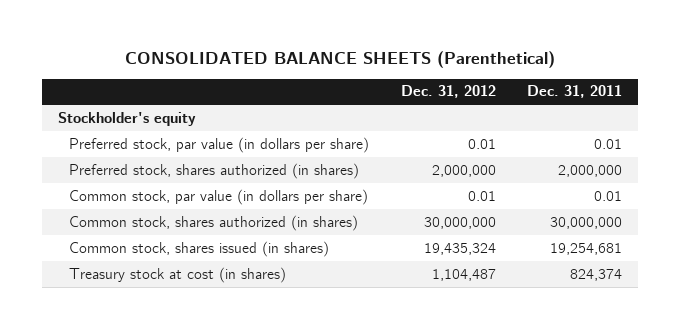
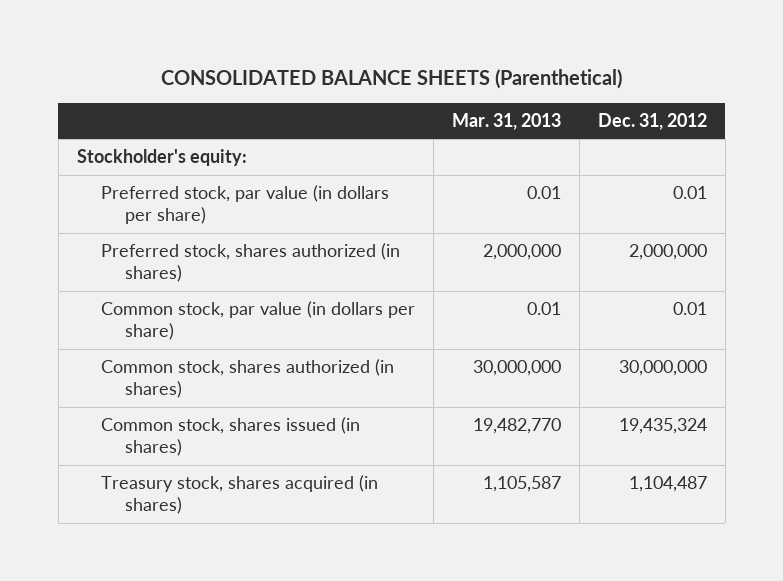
- | Dec. 31, 2012 | Dec. 31, 2011
+ | Mar. 31, 2013 | Dec. 31, 2012
- Stockholder's equity
+ Stockholder's equity:
- Treasury stock at cost (in shares) | 1,104,487 | 824,374
+ Treasury stock, shares acquired (in shares) | 1,105,587 | 1,104,487

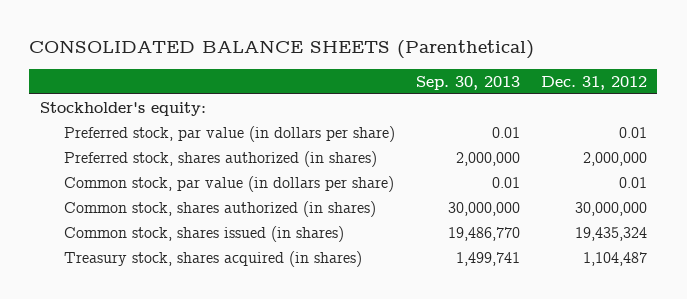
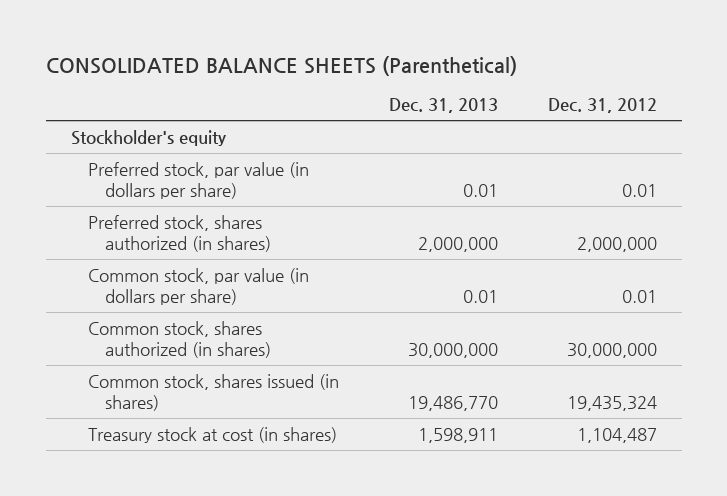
- | Sep. 30, 2013 | Dec. 31, 2012
+ | Dec. 31, 2013 | Dec. 31, 2012
- Stockholder's equity:
+ Stockholder's equity
- Treasury stock, shares acquired (in shares) | 1,499,741 | 1,104,487
+ Treasury stock at cost (in shares) | 1,598,911 | 1,104,487

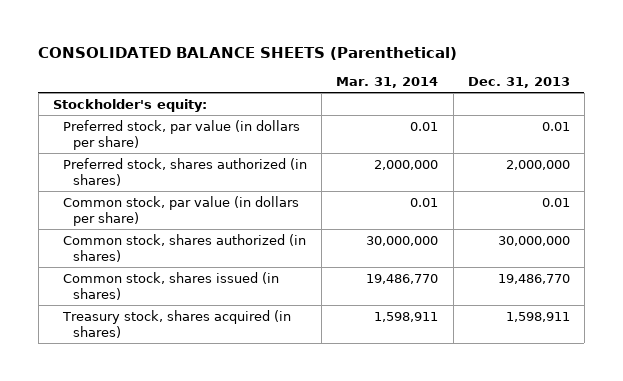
- | Dec. 31, 2013 | Dec. 31, 2012
+ | Mar. 31, 2014 | Dec. 31, 2013
- Stockholder's equity
+ Stockholder's equity:
- Treasury stock at cost (in shares) | 1,598,911 | 1,104,487
+ Treasury stock, shares acquired (in shares) | 1,598,911 | 1,598,911

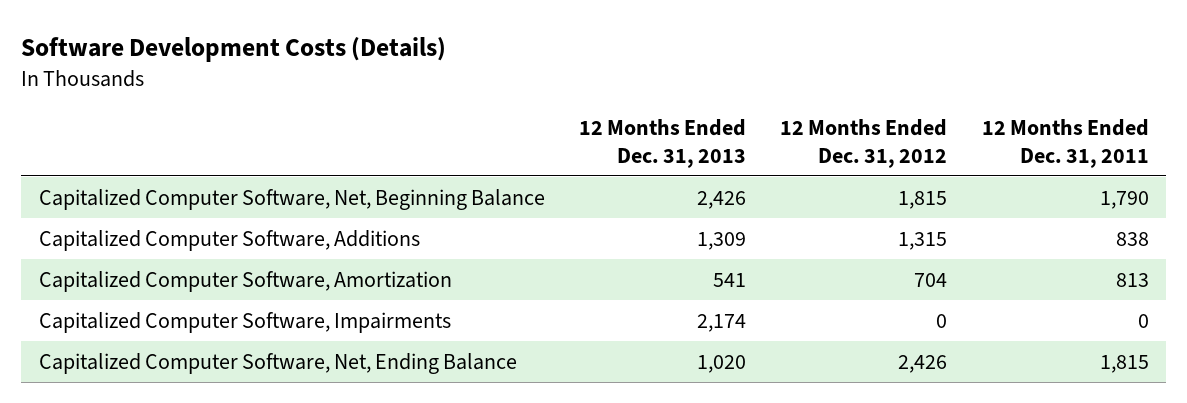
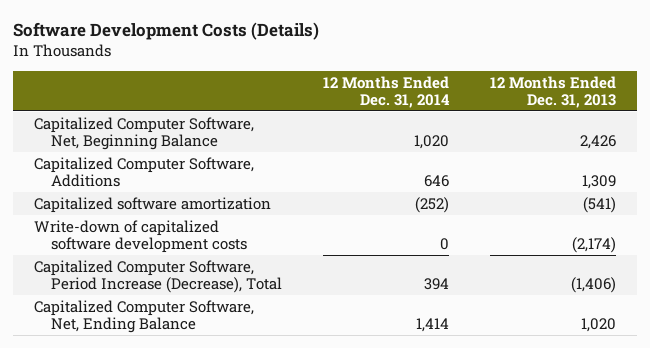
- | 12 Months Ended Dec. 31, 2013 | 12 Months Ended Dec. 31, 2012 | 12 Months Ended Dec. 31, 2011
+ | 12 Months Ended Dec. 31, 2014 | 12 Months Ended Dec. 31, 2013
- Capitalized Computer Software, Amortization | 541 | 704 | 813
- Capitalized Computer Software, Impairments | 2,174 | 0 | 0
+ Capitalized software amortization | (252) | (541)
+ Write-down of capitalized software development costs | 0 | (2,174)
+ Capitalized Computer Software, Period Increase (Decrease), Total | 394 | (1,406)

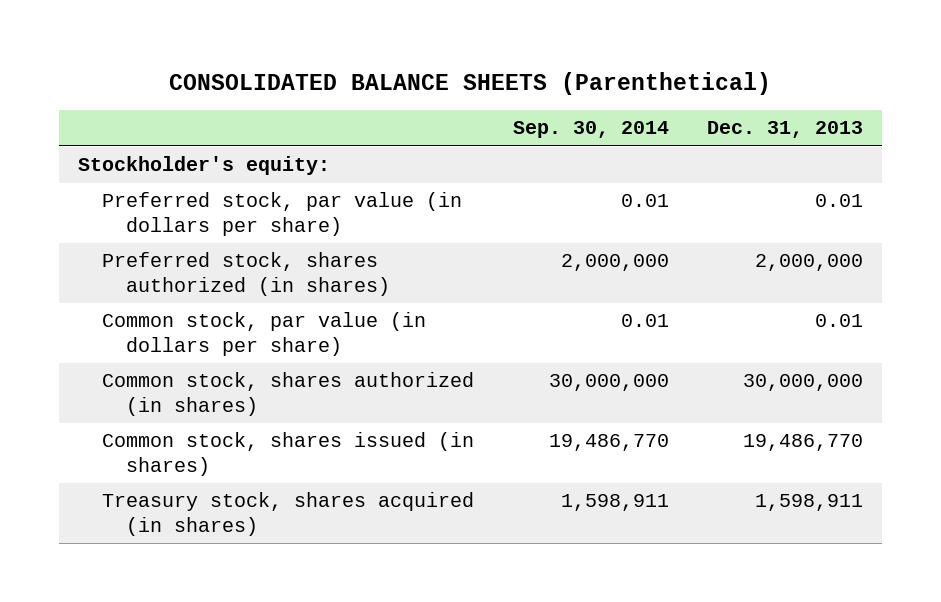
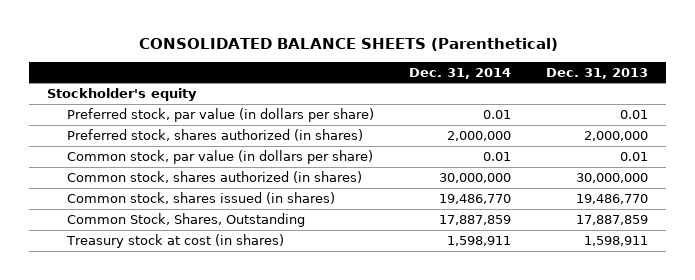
- | Sep. 30, 2014 | Dec. 31, 2013
+ | Dec. 31, 2014 | Dec. 31, 2013
- Stockholder's equity:
+ Stockholder's equity
- Treasury stock, shares acquired (in shares) | 1,598,911 | 1,598,911
+ Common Stock, Shares, Outstanding | 17,887,859 | 17,887,859
+ Treasury stock at cost (in shares) | 1,598,911 | 1,598,911

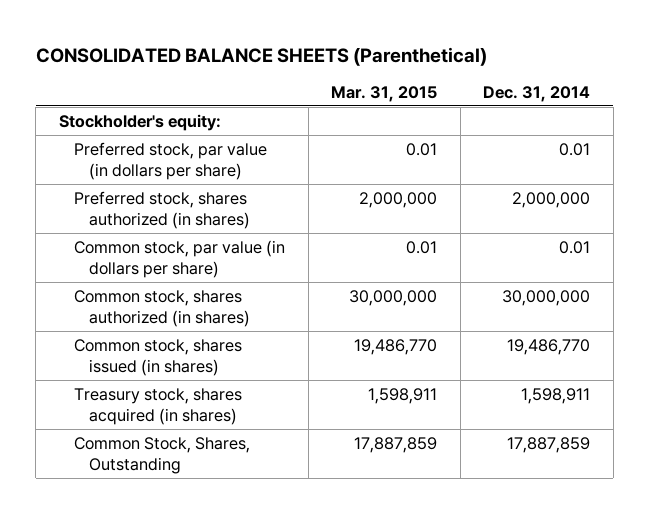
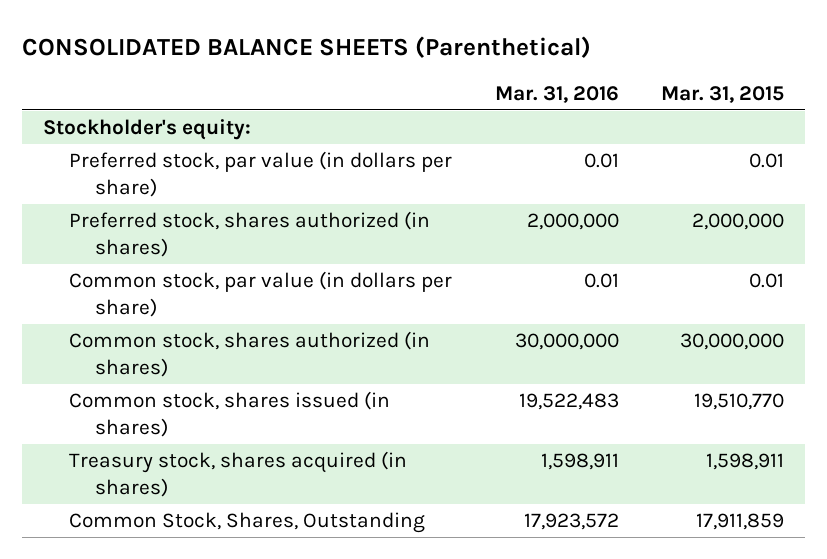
- | Mar. 31, 2015 | Dec. 31, 2014
+ | Mar. 31, 2016 | Mar. 31, 2015
- Common stock, shares issued (in shares) | 19,486,770 | 19,486,770
+ Common stock, shares issued (in shares) | 19,522,483 | 19,510,770
- Common Stock, Shares, Outstanding | 17,887,859 | 17,887,859
+ Common Stock, Shares, Outstanding | 17,923,572 | 17,911,859

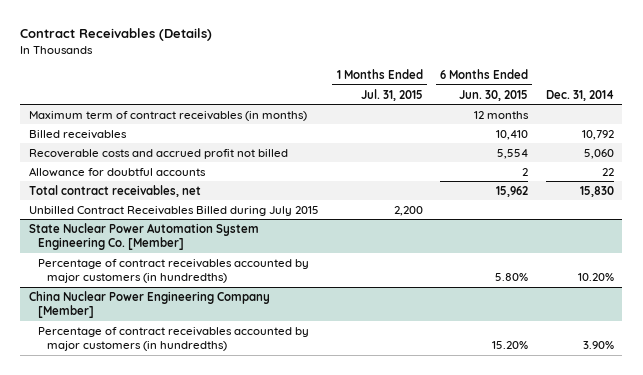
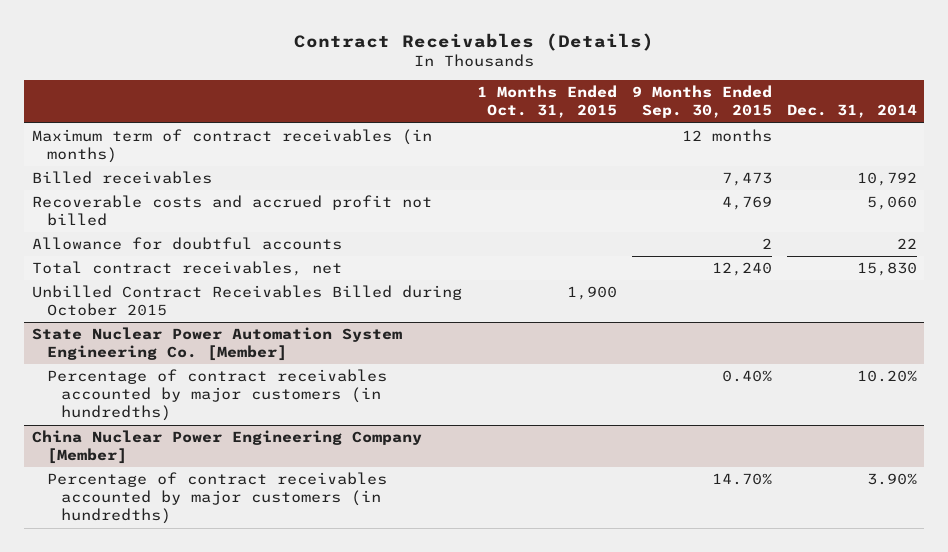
- | 1 Months Ended Jul. 31, 2015 | 6 Months Ended Jun. 30, 2015 | Dec. 31, 2014
+ | 1 Months Ended Oct. 31, 2015 | 9 Months Ended Sep. 30, 2015 | Dec. 31, 2014
- Unbilled Contract Receivables Billed during July 2015 | 2,200 | |
+ Unbilled Contract Receivables Billed during October 2015 | 1,900 | |

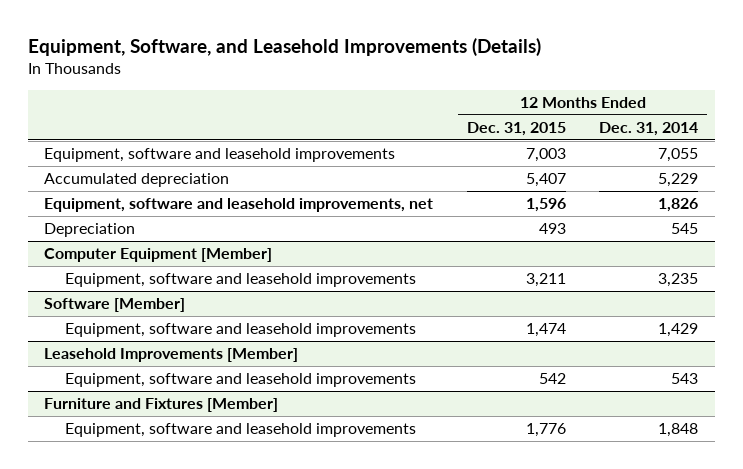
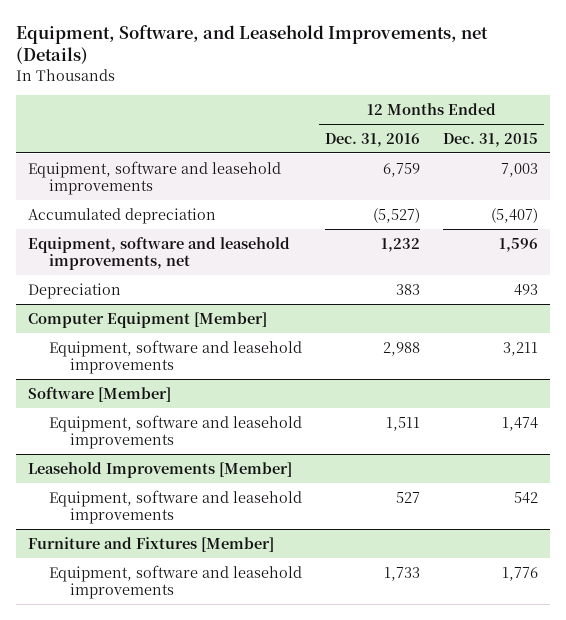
- Equipment, Software, and Leasehold Improvements (Details)
+ Equipment, Software, and Leasehold Improvements, net (Details)
- | 12 Months Ended Dec. 31, 2015 | 12 Months Ended Dec. 31, 2014
+ | 12 Months Ended Dec. 31, 2016 | 12 Months Ended Dec. 31, 2015
- Accumulated depreciation | 5,407 | 5,229
+ Accumulated depreciation | (5,527) | (5,407)

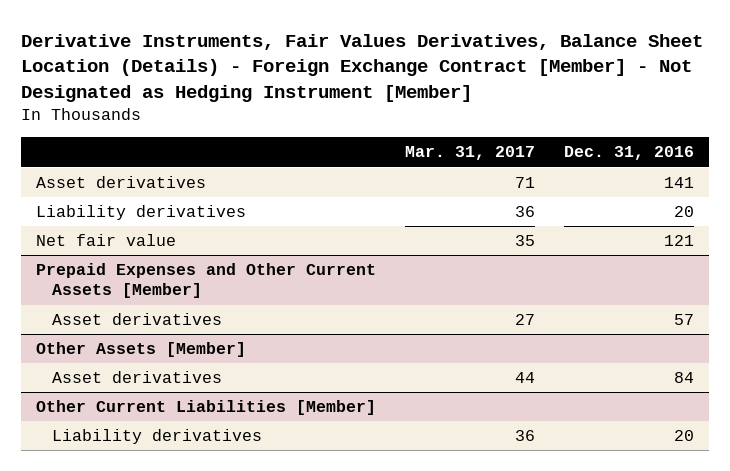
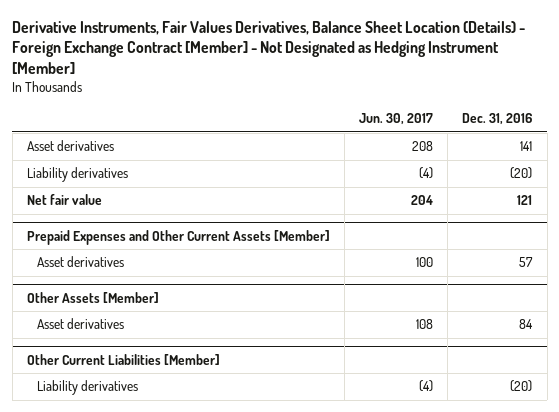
- | Mar. 31, 2017 | Dec. 31, 2016
+ | Jun. 30, 2017 | Dec. 31, 2016
- Liability derivatives | 36 | 20
+ Liability derivatives | (4) | (20)
@ Other Current Liabilities [Member]
- Liability derivatives | 36 | 20
+ Liability derivatives | (4) | (20)

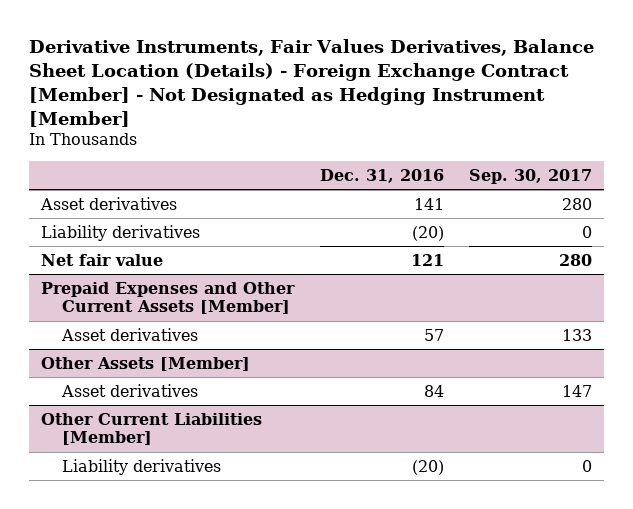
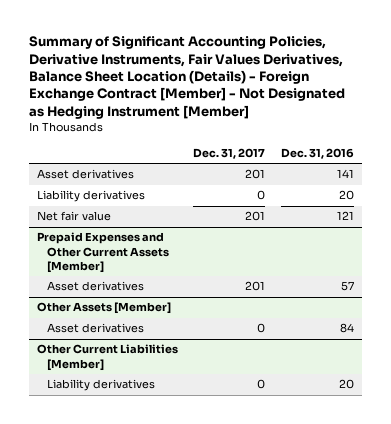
- Derivative Instruments, Fair Values Derivatives, Balance Sheet Location (Details) - Foreign Exchange Contract [Member] - Not Designated as Hedging Instrument [Member]
+ Summary of Significant Accounting Policies, Derivative Instruments, Fair Values Derivatives, Balance Sheet Location (Details) - Foreign Exchange Contract [Member] - Not Designated as Hedging Instrument [Member]
- | Dec. 31, 2016 | Sep. 30, 2017
+ | Dec. 31, 2017 | Dec. 31, 2016
- Liability derivatives | (20) | 0
+ Liability derivatives | 0 | 20
@ Other Current Liabilities [Member]
- Liability derivatives | (20) | 0
+ Liability derivatives | 0 | 20

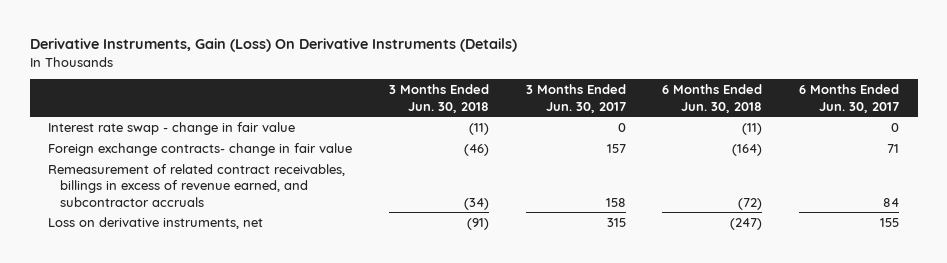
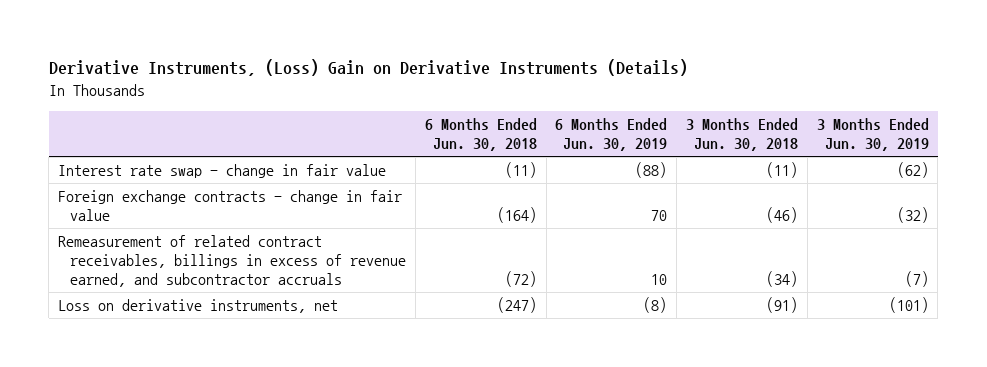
- Derivative Instruments, Gain (Loss) On Derivative Instruments (Details)
+ Derivative Instruments, (Loss) Gain on Derivative Instruments (Details)
- | 3 Months Ended Jun. 30, 2018 | 3 Months Ended Jun. 30, 2017 | 6 Months Ended Jun. 30, 2018 | 6 Months Ended Jun. 30, 2017
+ | 6 Months Ended Jun. 30, 2018 | 6 Months Ended Jun. 30, 2019 | 3 Months Ended Jun. 30, 2018 | 3 Months Ended Jun. 30, 2019
- Foreign exchange contracts- change in fair value | (46) | 157 | (164) | 71
+ Foreign exchange contracts - change in fair value | (164) | 70 | (46) | (32)

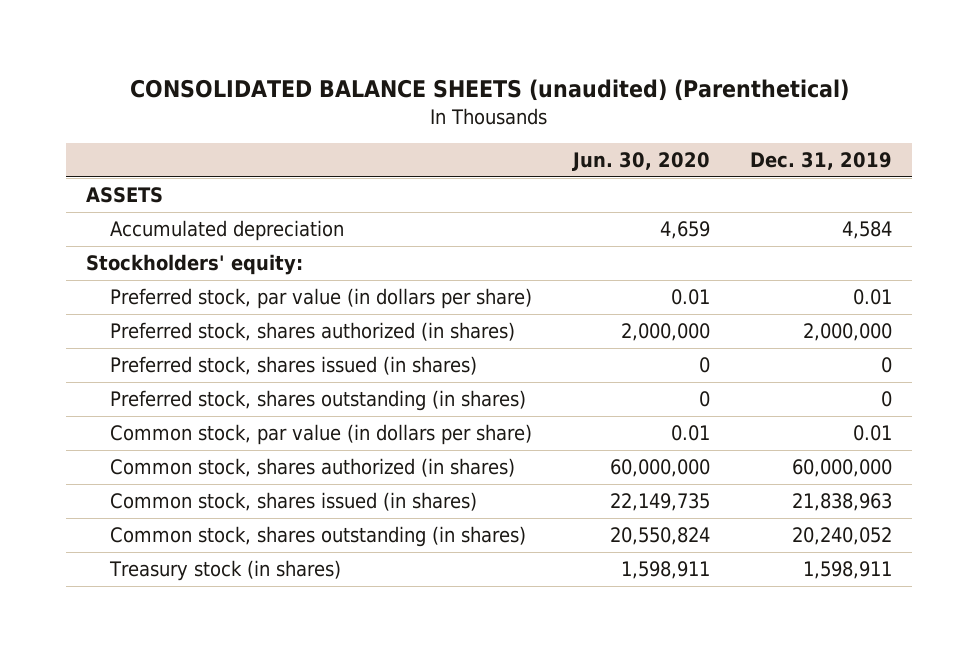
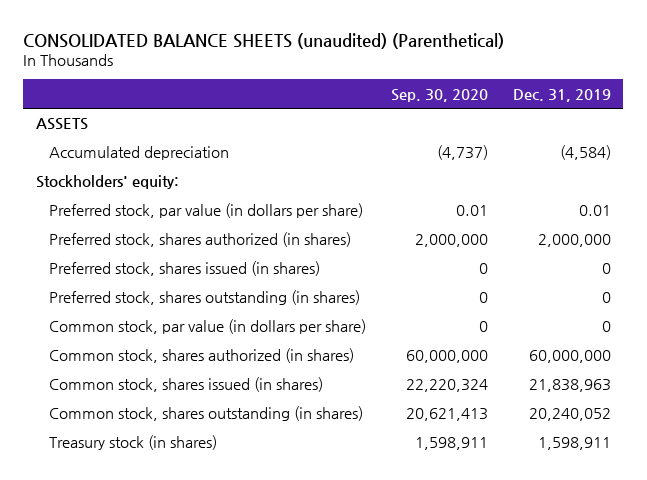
- | Jun. 30, 2020 | Dec. 31, 2019
+ | Sep. 30, 2020 | Dec. 31, 2019
- Accumulated depreciation | 4,659 | 4,584
+ Accumulated depreciation | (4,737) | (4,584)
- Common stock, par value (in dollars per share) | 0.01 | 0.01
+ Common stock, par value (in dollars per share) | 0 | 0

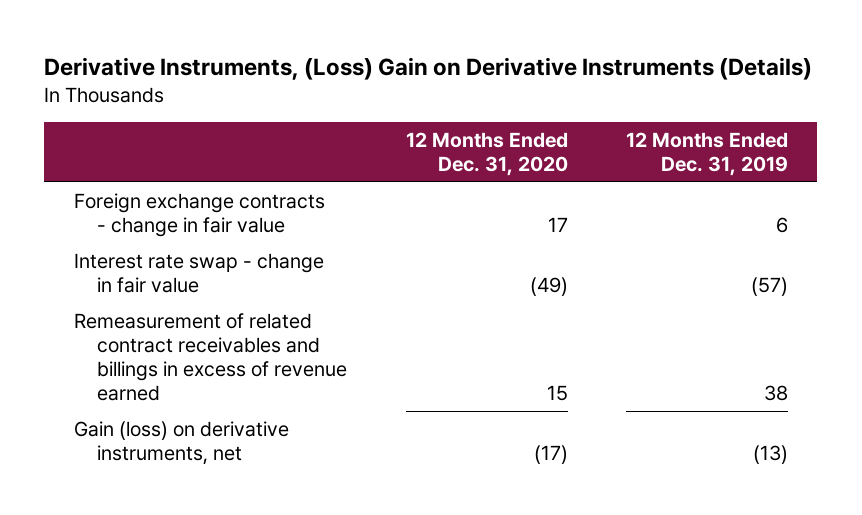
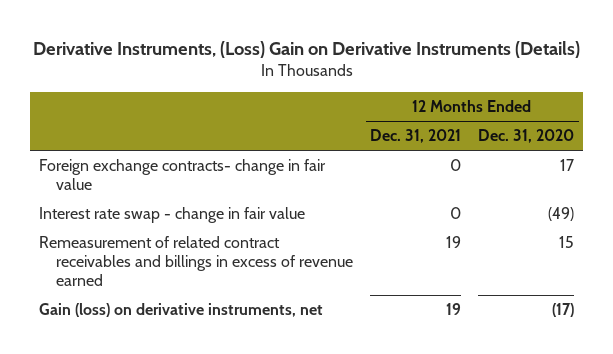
- | 12 Months Ended Dec. 31, 2020 | 12 Months Ended Dec. 31, 2019
+ | 12 Months Ended Dec. 31, 2021 | 12 Months Ended Dec. 31, 2020
- Foreign exchange contracts - change in fair value | 17 | 6
+ Foreign exchange contracts- change in fair value | 0 | 17

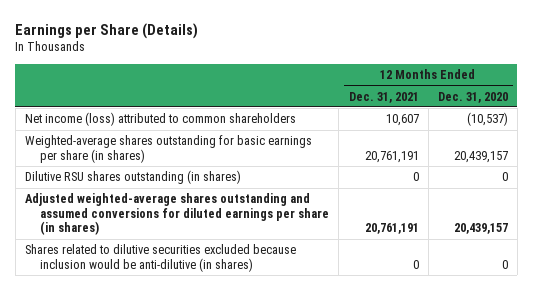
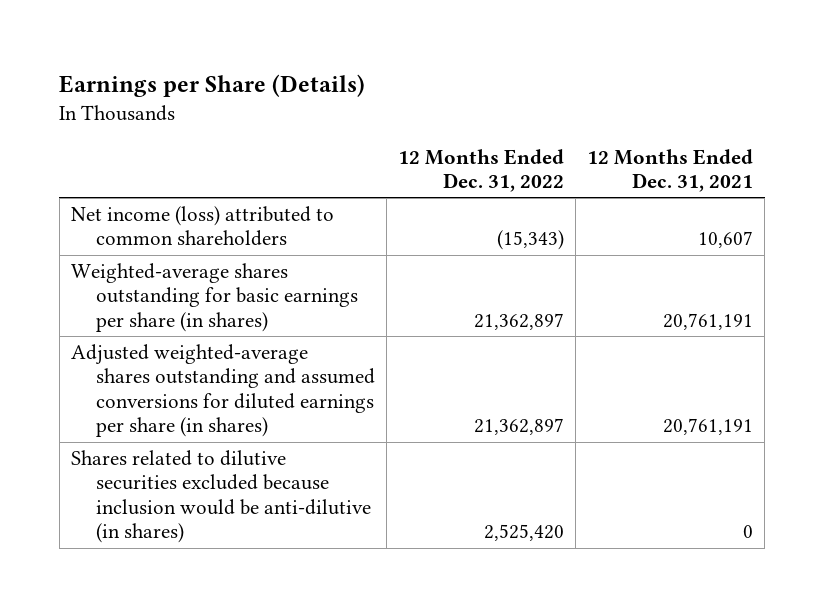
- | 12 Months Ended Dec. 31, 2021 | 12 Months Ended Dec. 31, 2020
+ | 12 Months Ended Dec. 31, 2022 | 12 Months Ended Dec. 31, 2021
- Dilutive RSU shares outstanding (in shares) | 0 | 0

